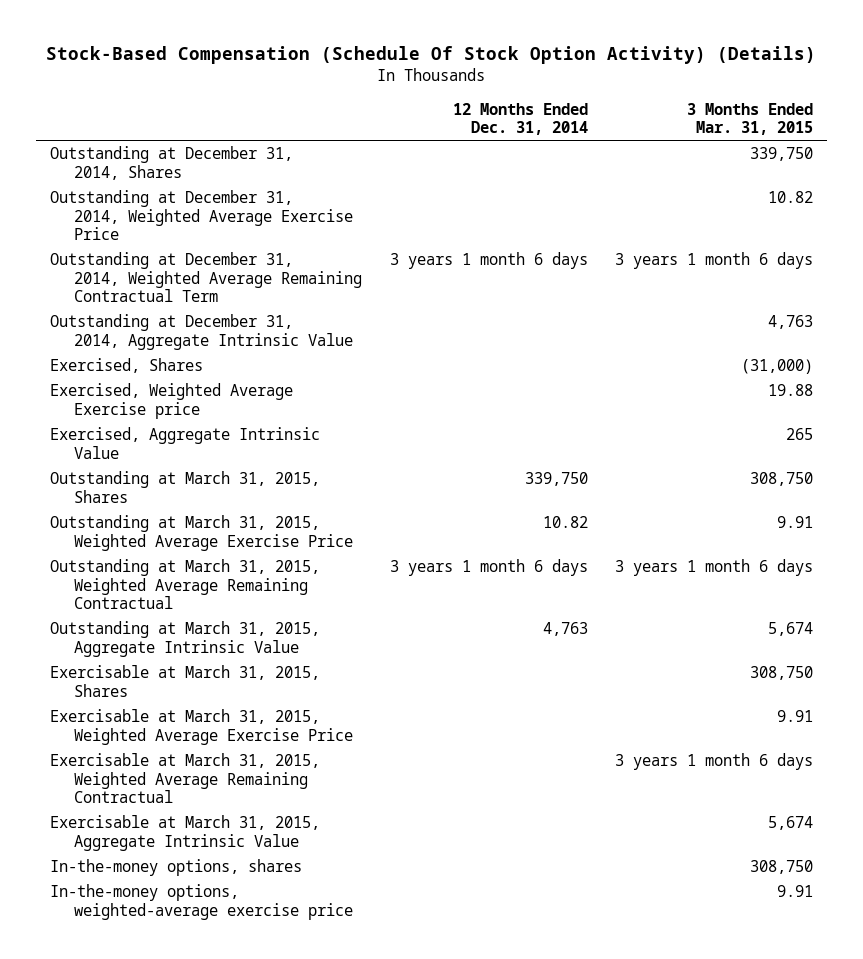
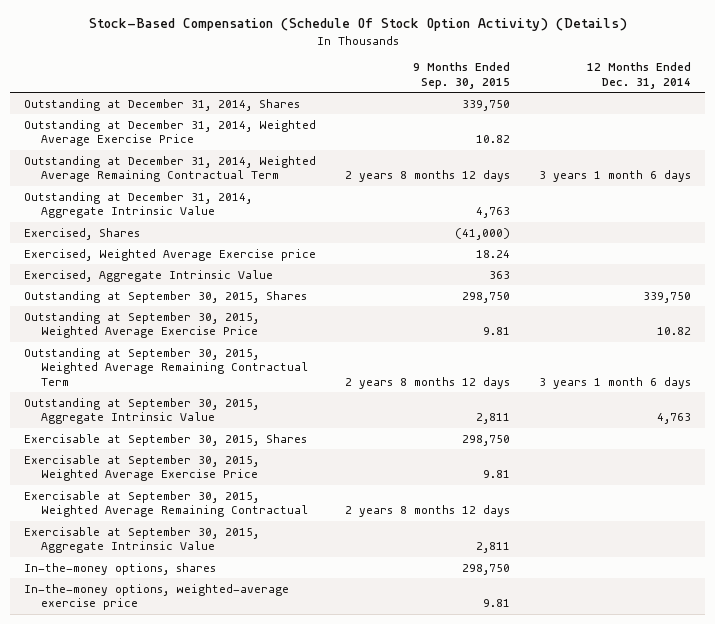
- | 12 Months Ended Dec. 31, 2014 | 3 Months Ended Mar. 31, 2015
+ | 9 Months Ended Sep. 30, 2015 | 12 Months Ended Dec. 31, 2014
- Outstanding at March 31, 2015, Shares | 339,750 | 308,750
- Outstanding at March 31, 2015, Weighted Average Exercise Price | 10.82 | 9.91
- Outstanding at March 31, 2015, Weighted Average Remaining Contractual | 3 years 1 month 6 days | 3 years 1 month 6 days
- Outstanding at March 31, 2015, Aggregate Intrinsic Value | 4,763 | 5,674
- Exercisable at March 31, 2015, Shares | | 308,750
- Exercisable at March 31, 2015, Weighted Average Exercise Price | | 9.91
- Exercisable at March 31, 2015, Weighted Average Remaining Contractual | | 3 years 1 month 6 days
- Exercisable at March 31, 2015, Aggregate Intrinsic Value | | 5,674
+ Outstanding at September 30, 2015, Shares | 298,750 | 339,750
+ Outstanding at September 30, 2015, Weighted Average Exercise Price | 9.81 | 10.82
+ Outstanding at September 30, 2015, Weighted Average Remaining Contractual Term | 2 years 8 months 12 days | 3 years 1 month 6 days
+ Outstanding at September 30, 2015, Aggregate Intrinsic Value | 2,811 | 4,763
+ Exercisable at September 30, 2015, Shares | 298,750 |
+ Exercisable at September 30, 2015, Weighted Average Exercise Price | 9.81 |
+ Exercisable at September 30, 2015, Weighted Average Remaining Contractual | 2 years 8 months 12 days |
+ Exercisable at September 30, 2015, Aggregate Intrinsic Value | 2,811 |

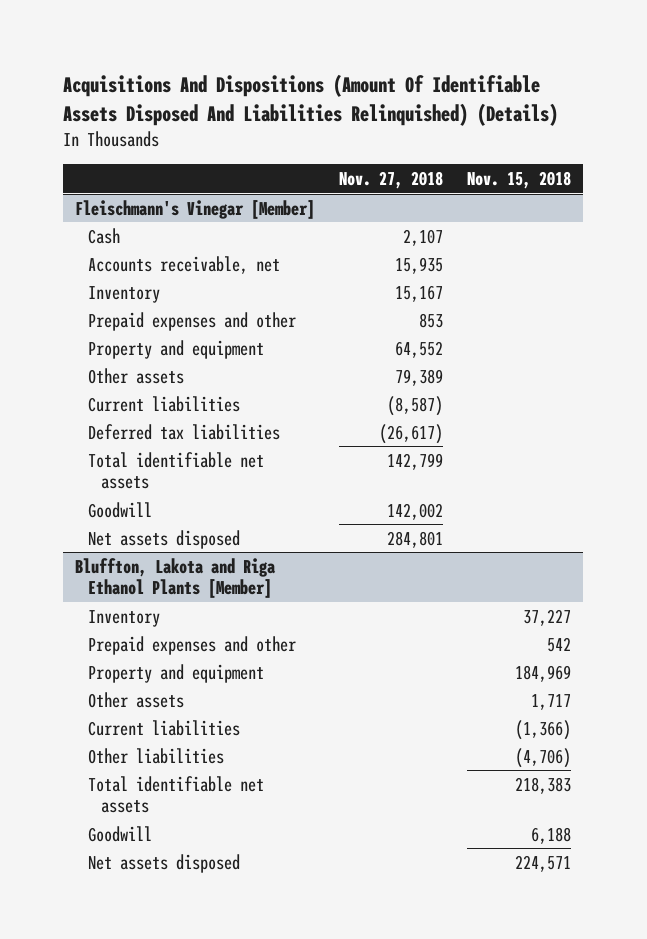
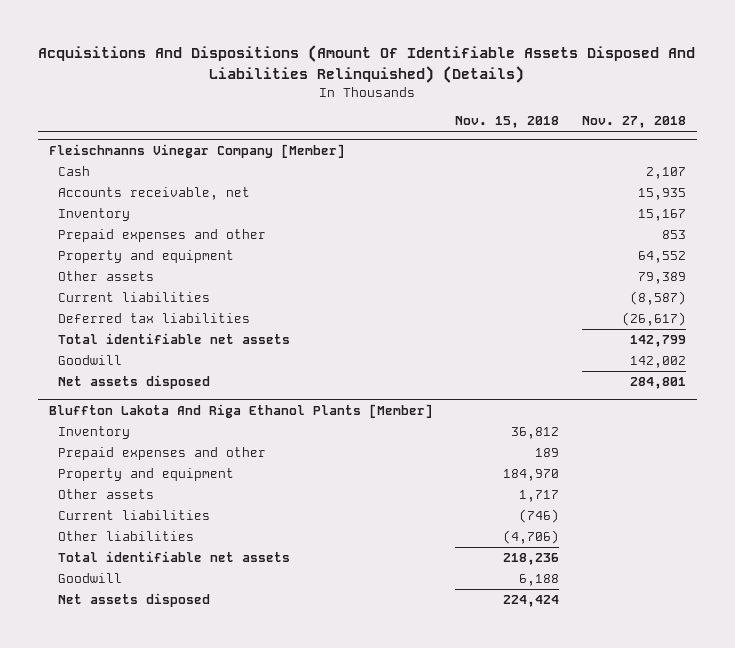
- | Nov. 27, 2018 | Nov. 15, 2018
+ | Nov. 15, 2018 | Nov. 27, 2018
- Fleischmann's Vinegar [Member]
+ Fleischmanns Vinegar Company [Member]
- Bluffton, Lakota and Riga Ethanol Plants [Member]
- Inventory | | 37,227
- Prepaid expenses and other | | 542
- Property and equipment | | 184,969
+ Bluffton Lakota And Riga Ethanol Plants [Member]
+ Inventory | 36,812 |
+ Prepaid expenses and other | 189 |
+ Property and equipment | 184,970 |
- Current liabilities | | (1,366)
+ Current liabilities | (746) |
- Total identifiable net assets | | 218,383
+ Total identifiable net assets | 218,236 |
- Net assets disposed | | 224,571
+ Net assets disposed | 224,424 |

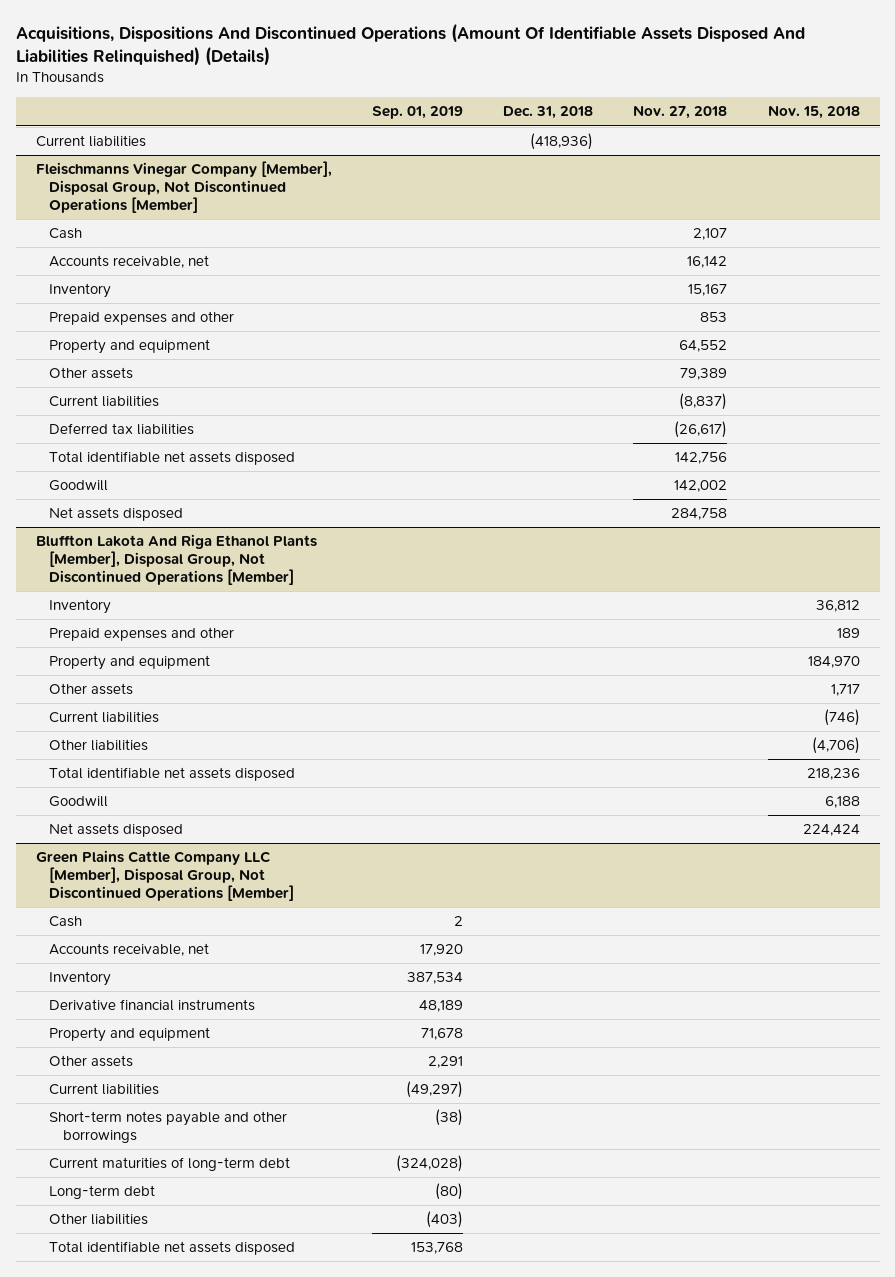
- Acquisitions And Dispositions (Amount Of Identifiable Assets Disposed And Liabilities Relinquished) (Details)
+ Acquisitions, Dispositions And Discontinued Operations (Amount Of Identifiable Assets Disposed And Liabilities Relinquished) (Details)
- | Nov. 15, 2018 | Nov. 27, 2018
+ | Sep. 01, 2019 | Dec. 31, 2018 | Nov. 27, 2018 | Nov. 15, 2018
- Fleischmanns Vinegar Company [Member]
+ Current liabilities | | (418,936) | |
+ Fleischmanns Vinegar Company [Member], Disposal Group, Not Discontinued Operations [Member]
- Accounts receivable, net | | 15,935
+ Accounts receivable, net | | | 16,142 |
- Current liabilities | | (8,587)
+ Current liabilities | | | (8,837) |
- Total identifiable net assets | | 142,799
+ Total identifiable net assets disposed | | | 142,756 |
- Net assets disposed | | 284,801
- Bluffton Lakota And Riga Ethanol Plants [Member]
+ Net assets disposed | | | 284,758 |
+ Bluffton Lakota And Riga Ethanol Plants [Member], Disposal Group, Not Discontinued Operations [Member]
- Total identifiable net assets | 218,236 |
+ Total identifiable net assets disposed | | | | 218,236
+ Green Plains Cattle Company LLC [Member], Disposal Group, Not Discontinued Operations [Member]
+ Cash | 2 | | |
+ Accounts receivable, net | 17,920 | | |
+ Inventory | 387,534 | | |
+ Derivative financial instruments | 48,189 | | |
+ Property and equipment | 71,678 | | |
+ Other assets | 2,291 | | |
+ Current liabilities | (49,297) | | |
+ Short-term notes payable and other borrowings | (38) | | |
+ Current maturities of long-term debt | (324,028) | | |
+ Long-term debt | (80) | | |
+ Other liabilities | (403) | | |
+ Total identifiable net assets disposed | 153,768 | | |

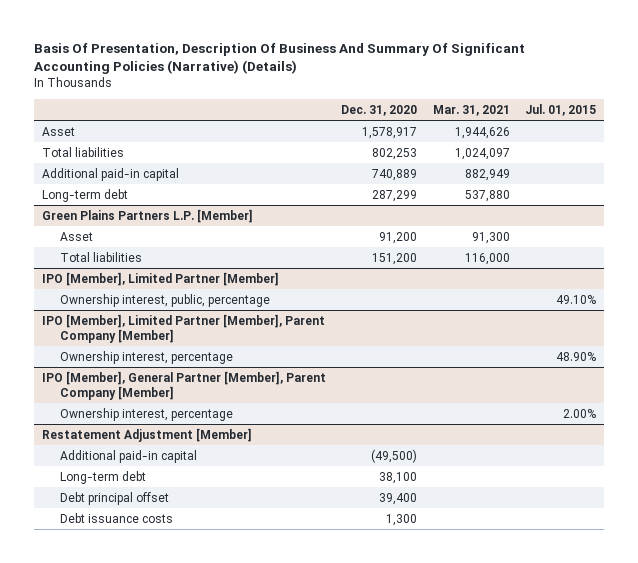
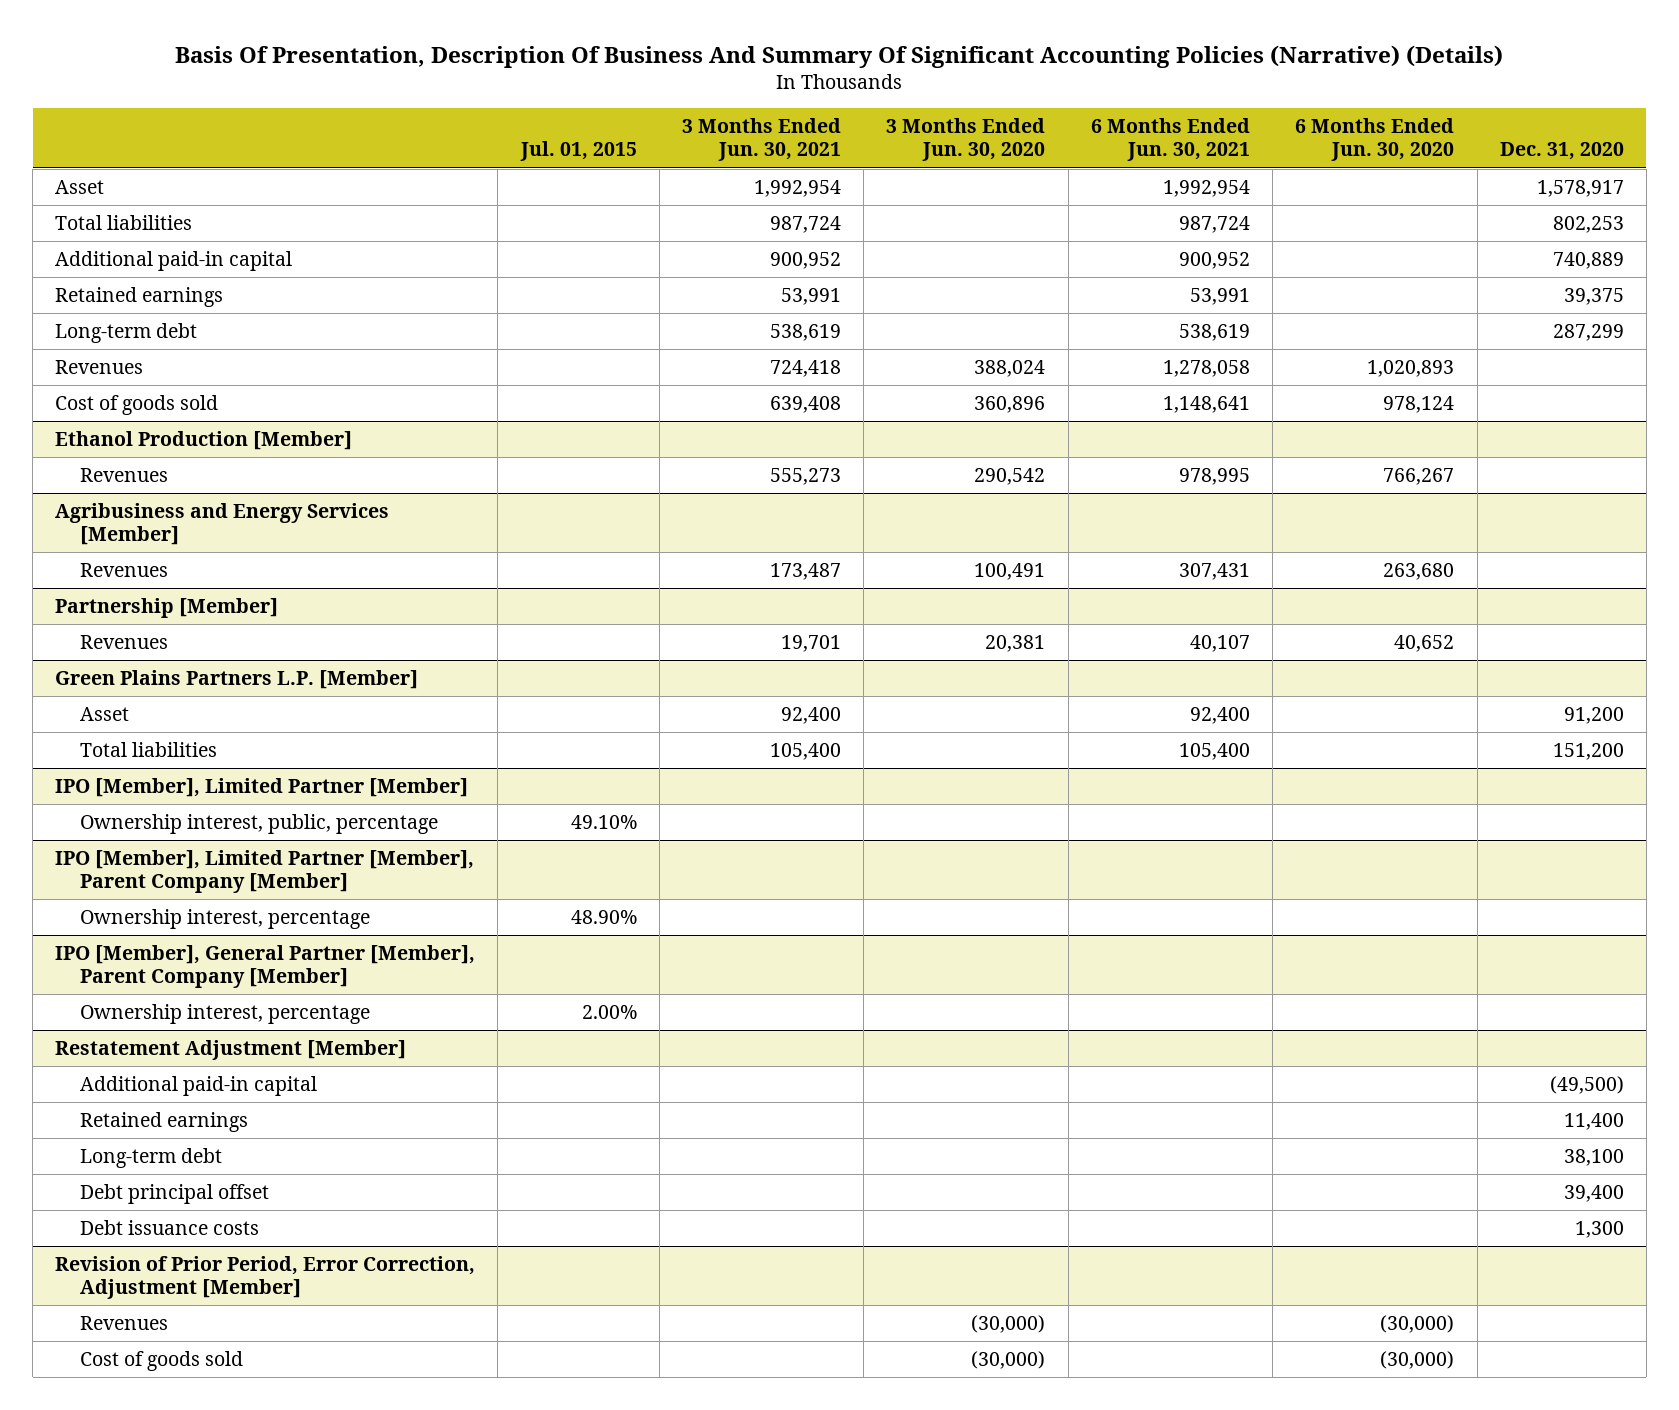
- | Dec. 31, 2020 | Mar. 31, 2021 | Jul. 01, 2015
+ | Jul. 01, 2015 | 3 Months Ended Jun. 30, 2021 | 3 Months Ended Jun. 30, 2020 | 6 Months Ended Jun. 30, 2021 | 6 Months Ended Jun. 30, 2020 | Dec. 31, 2020
+ Retained earnings | | 53,991 | | 53,991 | | 39,375
+ Revenues | | 724,418 | 388,024 | 1,278,058 | 1,020,893 |
+ Cost of goods sold | | 639,408 | 360,896 | 1,148,641 | 978,124 |
+ Ethanol Production [Member]
+ Revenues | | 555,273 | 290,542 | 978,995 | 766,267 |
+ Agribusiness and Energy Services [Member]
+ Revenues | | 173,487 | 100,491 | 307,431 | 263,680 |
+ Partnership [Member]
+ Revenues | | 19,701 | 20,381 | 40,107 | 40,652 |
@ Restatement Adjustment [Member]
+ Retained earnings | | | | | | 11,400
+ Revision of Prior Period, Error Correction, Adjustment [Member]
+ Revenues | | | (30,000) | | (30,000) |
+ Cost of goods sold | | | (30,000) | | (30,000) |

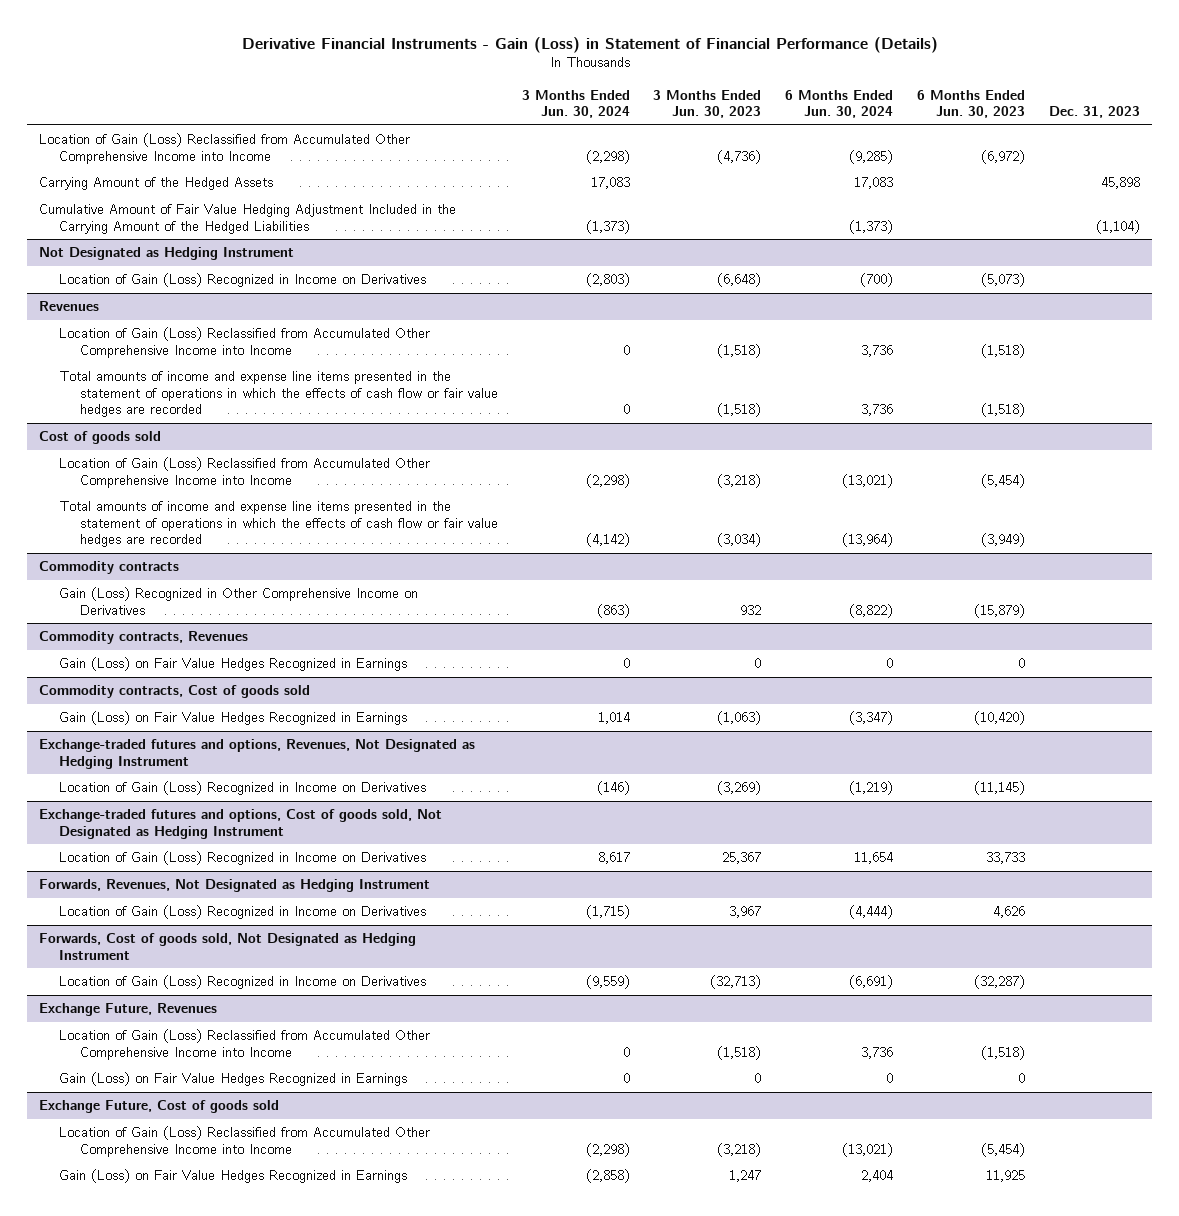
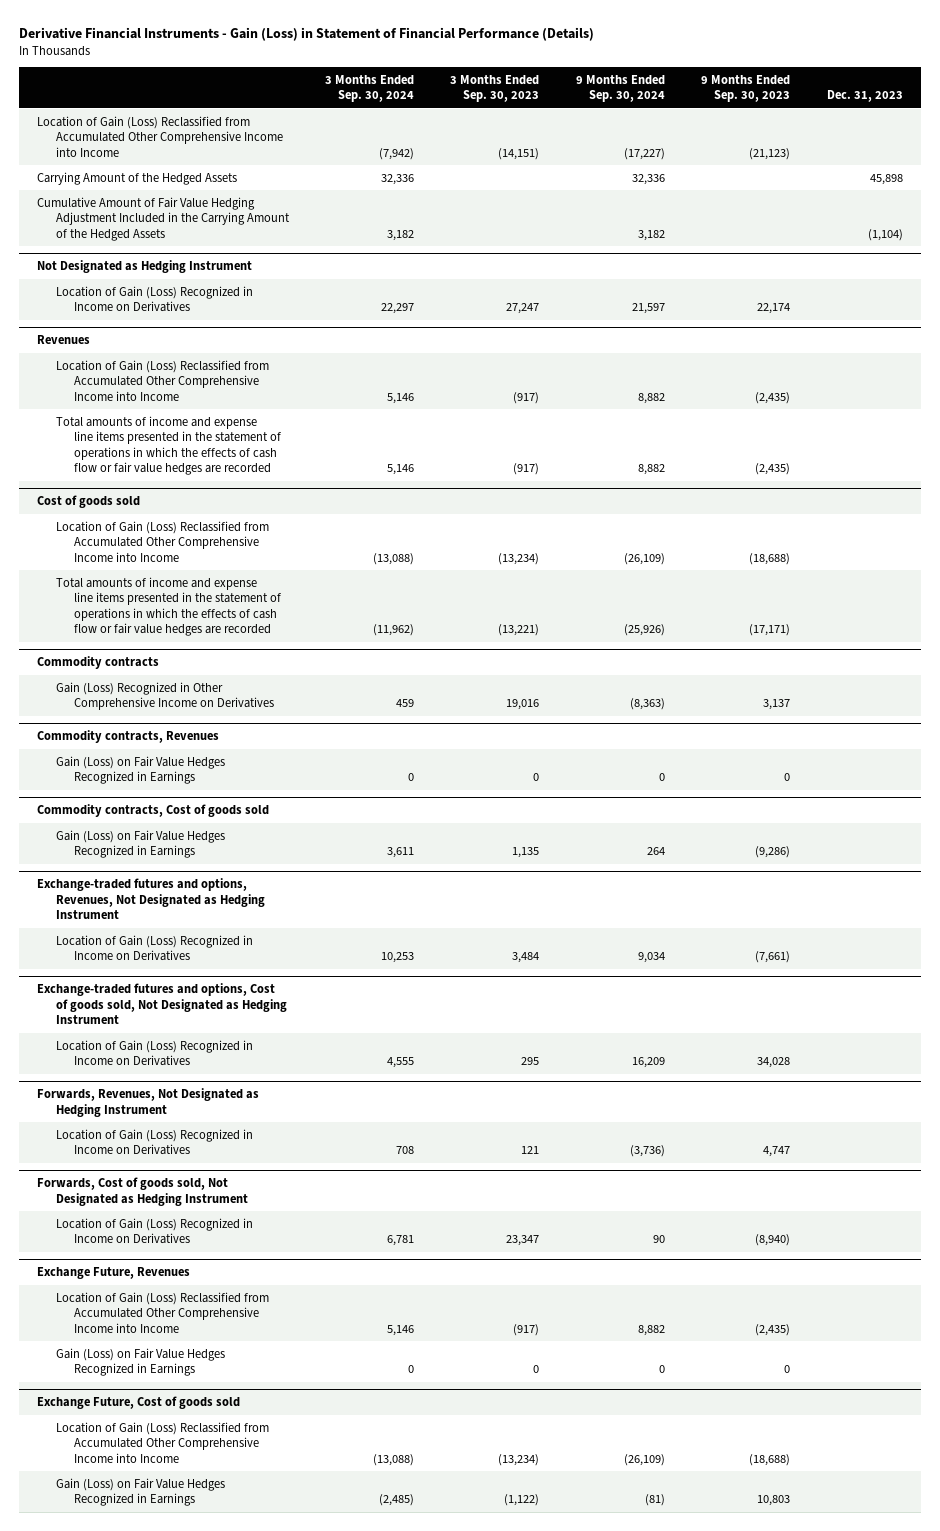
- | 3 Months Ended Jun. 30, 2024 | 3 Months Ended Jun. 30, 2023 | 6 Months Ended Jun. 30, 2024 | 6 Months Ended Jun. 30, 2023 | Dec. 31, 2023
+ | 3 Months Ended Sep. 30, 2024 | 3 Months Ended Sep. 30, 2023 | 9 Months Ended Sep. 30, 2024 | 9 Months Ended Sep. 30, 2023 | Dec. 31, 2023
- Cumulative Amount of Fair Value Hedging Adjustment Included in the Carrying Amount of the Hedged Liabilities | (1,373) | | (1,373) | | (1,104)
+ Cumulative Amount of Fair Value Hedging Adjustment Included in the Carrying Amount of the Hedged Assets | 3,182 | | 3,182 | | (1,104)

